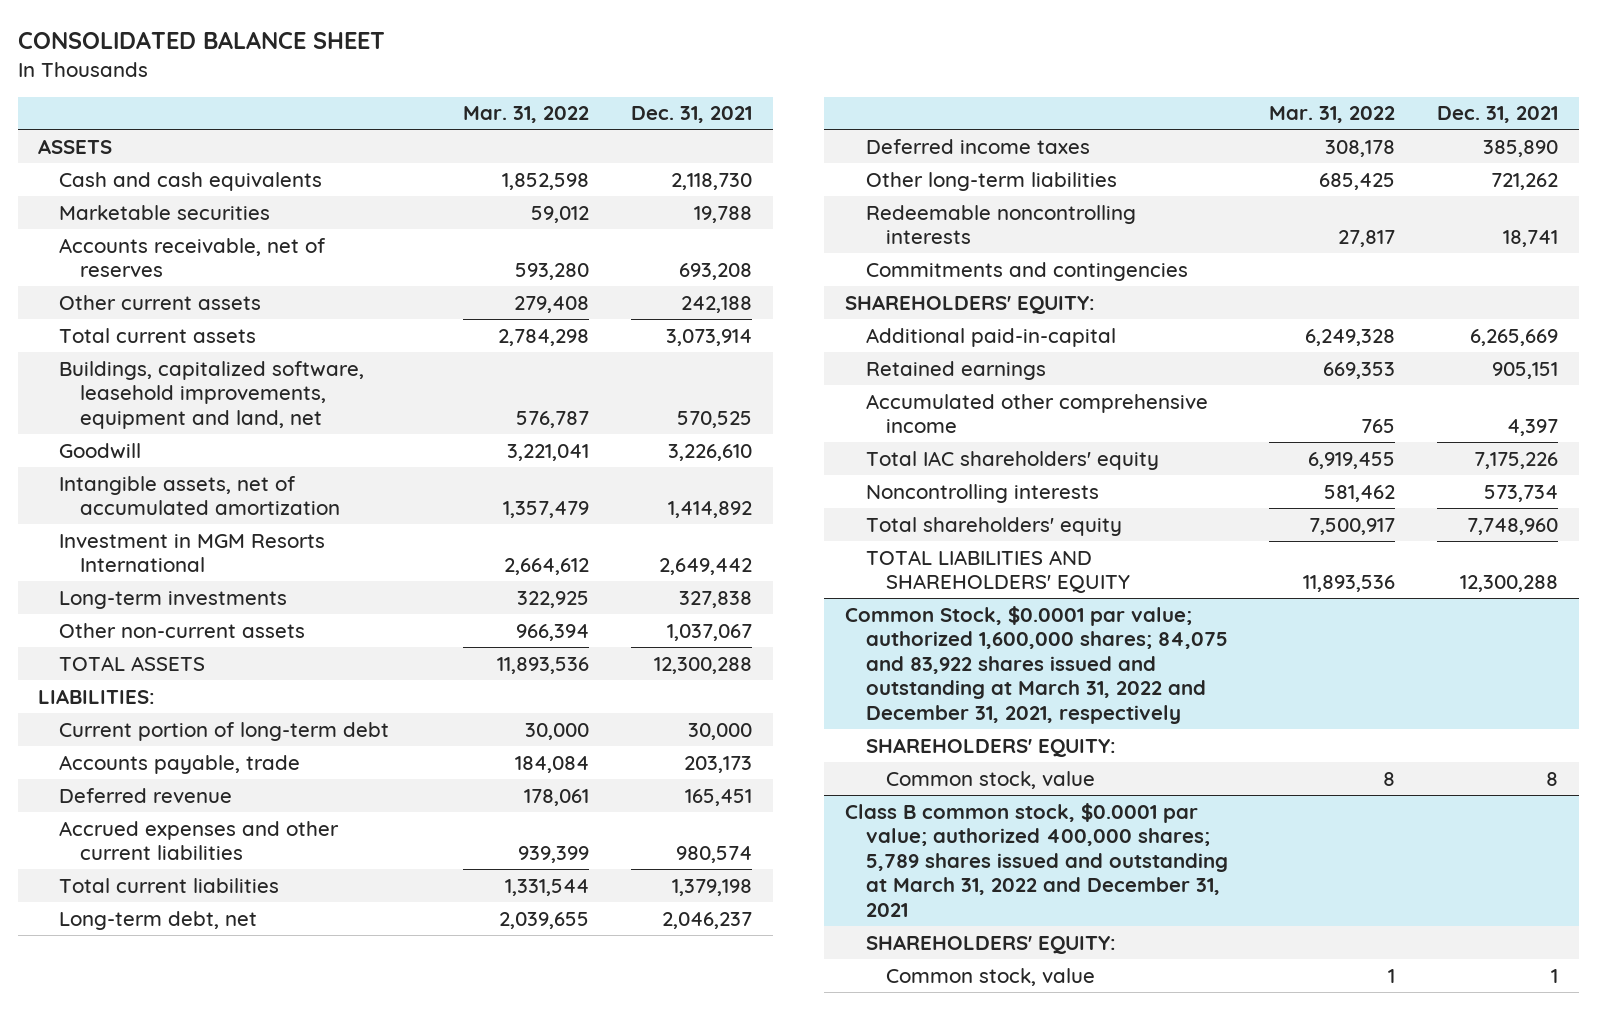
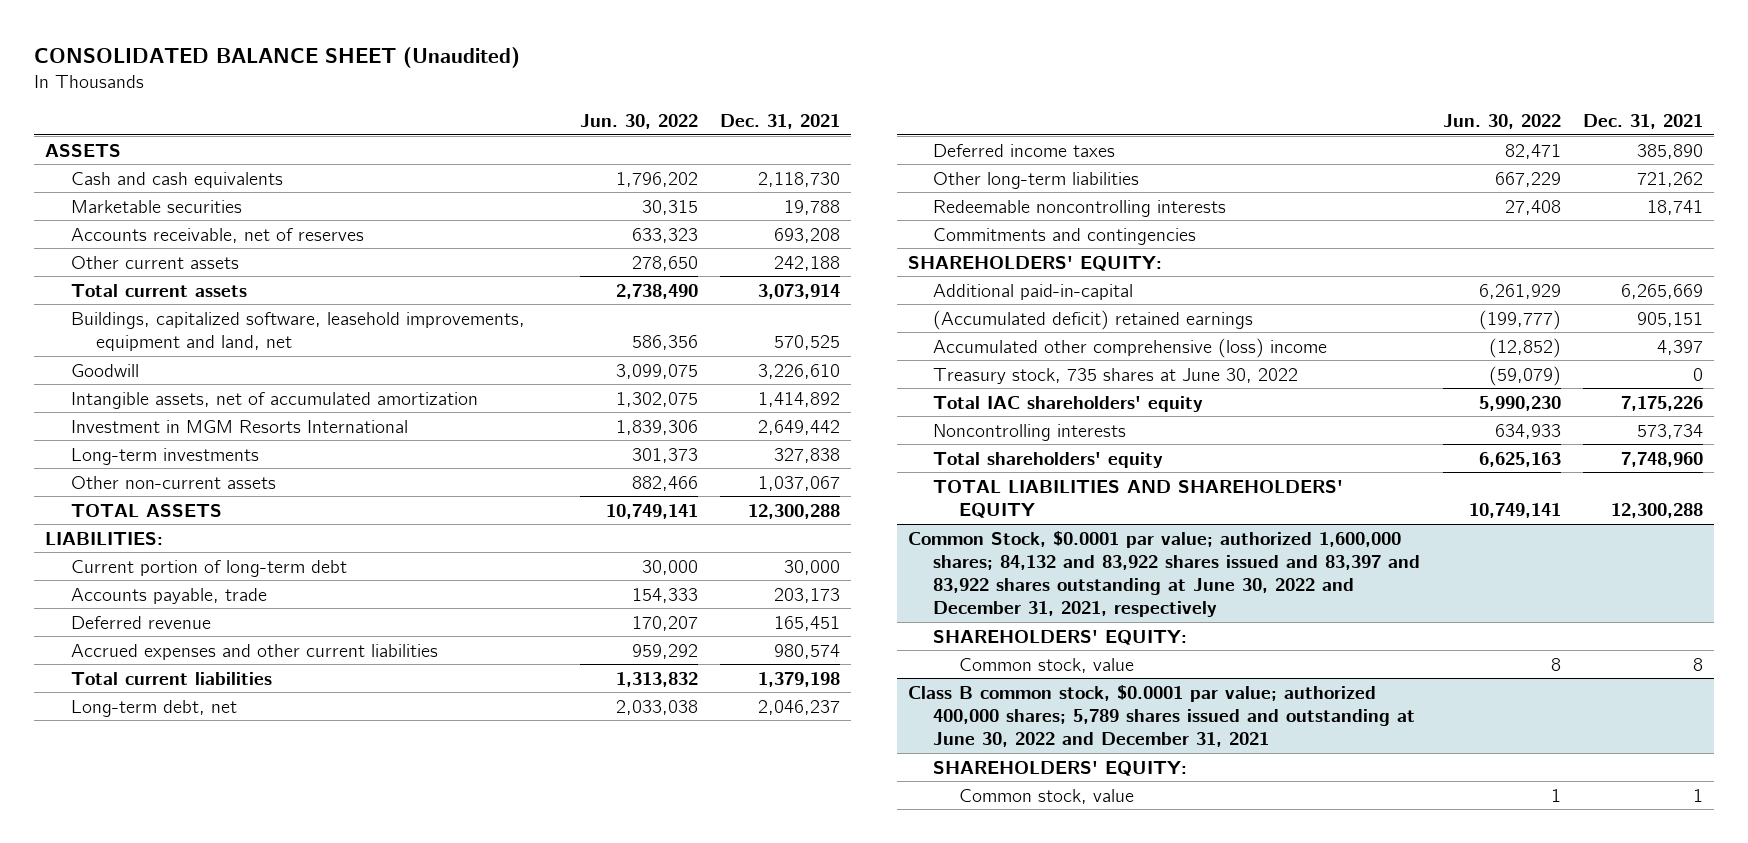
- CONSOLIDATED BALANCE SHEET
+ CONSOLIDATED BALANCE SHEET (Unaudited)
- | Mar. 31, 2022 | Dec. 31, 2021
+ | Jun. 30, 2022 | Dec. 31, 2021
- Retained earnings | 669,353 | 905,151
- Accumulated other comprehensive income | 765 | 4,397
+ (Accumulated deficit) retained earnings | (199,777) | 905,151
+ Accumulated other comprehensive (loss) income | (12,852) | 4,397
+ Treasury stock, 735 shares at June 30, 2022 | (59,079) | 0
- Common Stock, $0.0001 par value; authorized 1,600,000 shares; 84,075 and 83,922 shares issued and outstanding at March 31, 2022 and December 31, 2021, respectively
+ Common Stock, $0.0001 par value; authorized 1,600,000 shares; 84,132 and 83,922 shares issued and 83,397 and 83,922 shares outstanding at June 30, 2022 and December 31, 2021, respectively
- Class B common stock, $0.0001 par value; authorized 400,000 shares; 5,789 shares issued and outstanding at March 31, 2022 and December 31, 2021
+ Class B common stock, $0.0001 par value; authorized 400,000 shares; 5,789 shares issued and outstanding at June 30, 2022 and December 31, 2021

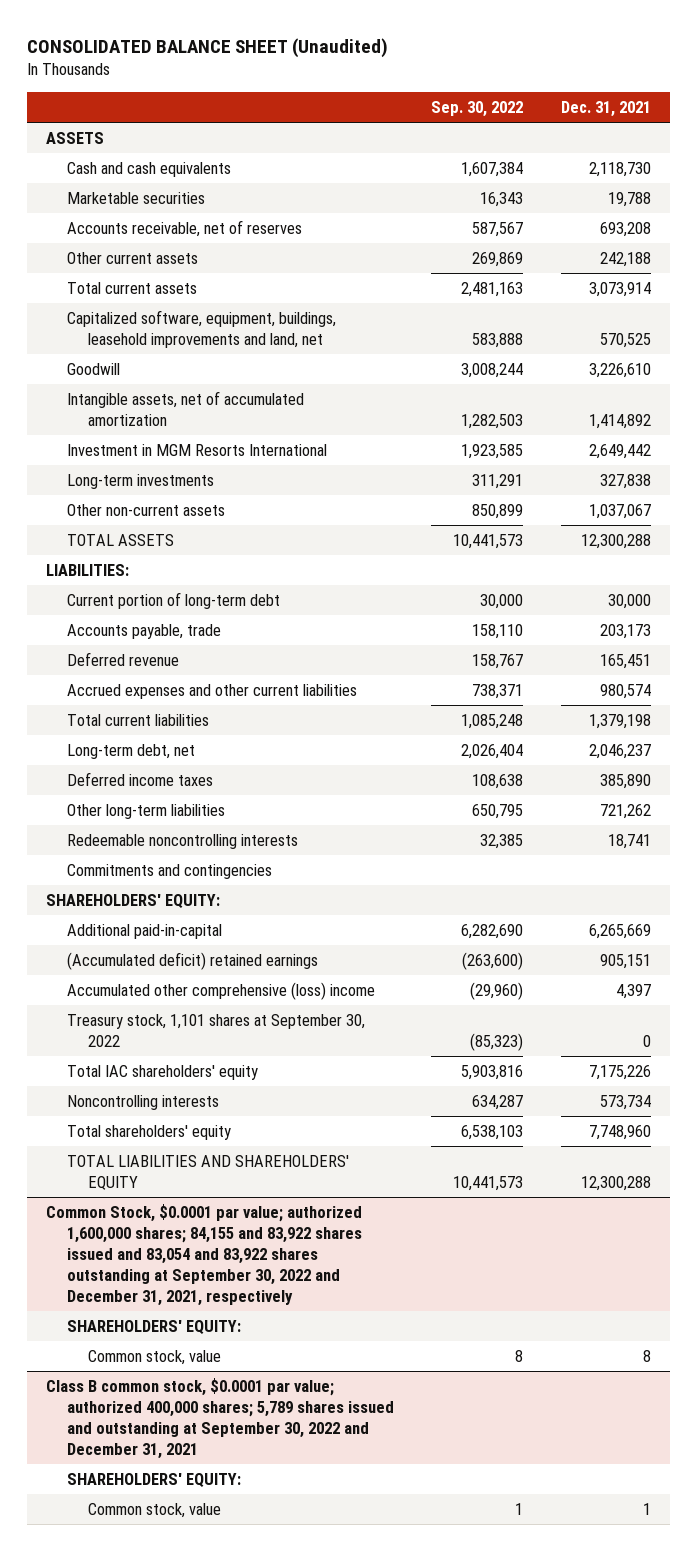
- | Jun. 30, 2022 | Dec. 31, 2021
+ | Sep. 30, 2022 | Dec. 31, 2021
- Buildings, capitalized software, leasehold improvements, equipment and land, net | 586,356 | 570,525
+ Capitalized software, equipment, buildings, leasehold improvements and land, net | 583,888 | 570,525
- Treasury stock, 735 shares at June 30, 2022 | (59,079) | 0
+ Treasury stock, 1,101 shares at September 30, 2022 | (85,323) | 0
- Common Stock, $0.0001 par value; authorized 1,600,000 shares; 84,132 and 83,922 shares issued and 83,397 and 83,922 shares outstanding at June 30, 2022 and December 31, 2021, respectively
+ Common Stock, $0.0001 par value; authorized 1,600,000 shares; 84,155 and 83,922 shares issued and 83,054 and 83,922 shares outstanding at September 30, 2022 and December 31, 2021, respectively
- Class B common stock, $0.0001 par value; authorized 400,000 shares; 5,789 shares issued and outstanding at June 30, 2022 and December 31, 2021
+ Class B common stock, $0.0001 par value; authorized 400,000 shares; 5,789 shares issued and outstanding at September 30, 2022 and December 31, 2021

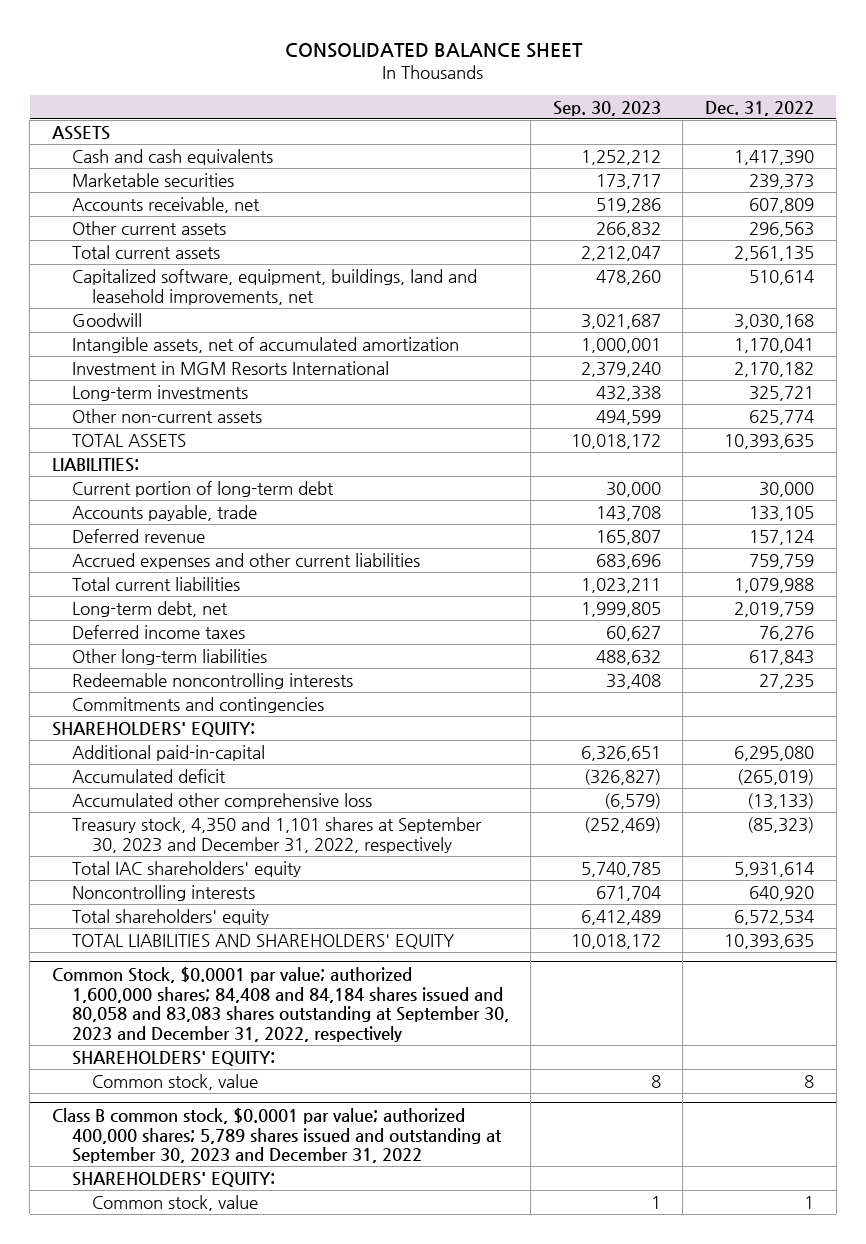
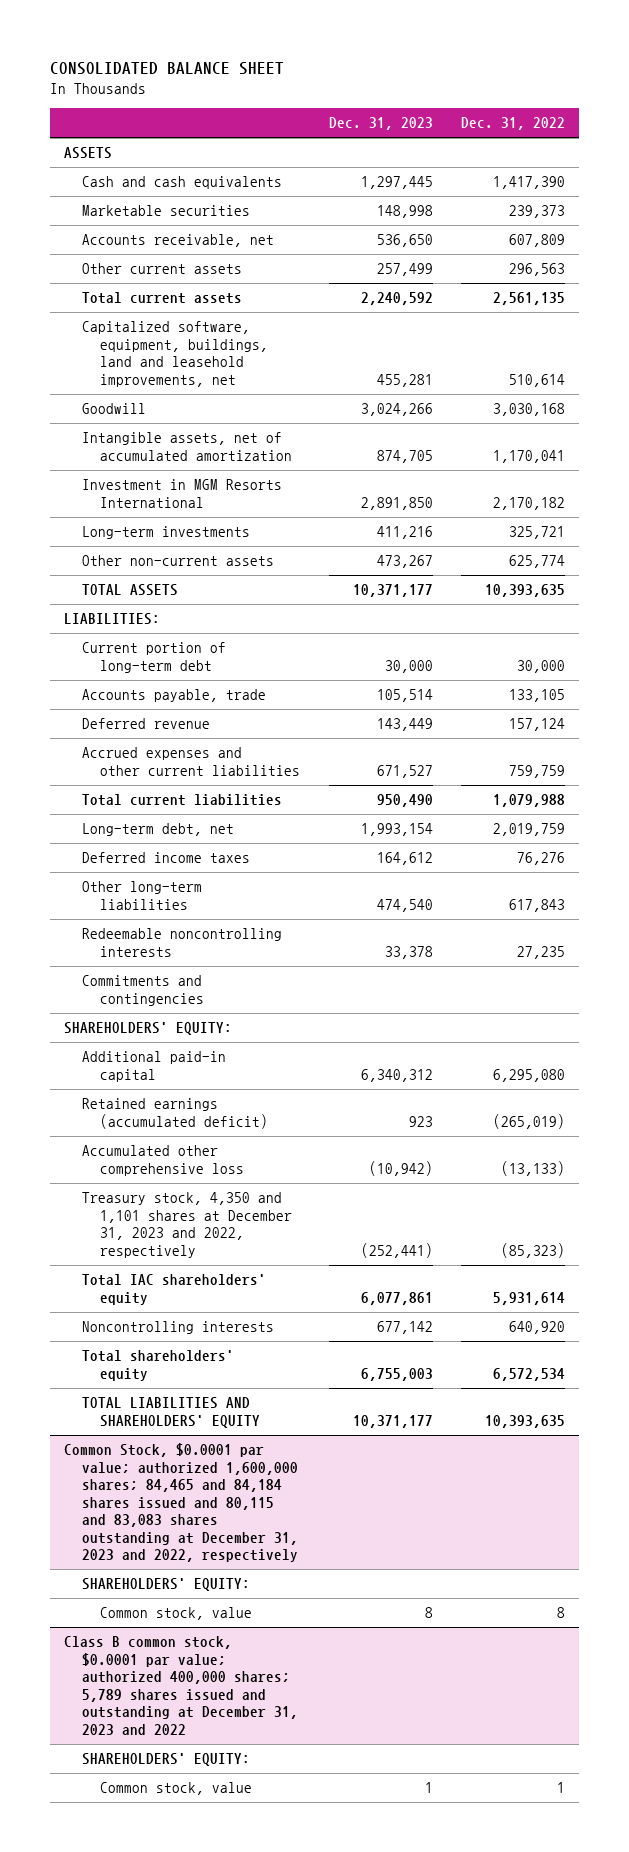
- | Sep. 30, 2023 | Dec. 31, 2022
+ | Dec. 31, 2023 | Dec. 31, 2022
- Additional paid-in-capital | 6,326,651 | 6,295,080
- Accumulated deficit | (326,827) | (265,019)
+ Additional paid-in capital | 6,340,312 | 6,295,080
+ Retained earnings (accumulated deficit) | 923 | (265,019)
- Treasury stock, 4,350 and 1,101 shares at September 30, 2023 and December 31, 2022, respectively | (252,469) | (85,323)
+ Treasury stock, 4,350 and 1,101 shares at December 31, 2023 and 2022, respectively | (252,441) | (85,323)
- Common Stock, $0.0001 par value; authorized 1,600,000 shares; 84,408 and 84,184 shares issued and 80,058 and 83,083 shares outstanding at September 30, 2023 and December 31, 2022, respectively
+ Common Stock, $0.0001 par value; authorized 1,600,000 shares; 84,465 and 84,184 shares issued and 80,115 and 83,083 shares outstanding at December 31, 2023 and 2022, respectively
- Class B common stock, $0.0001 par value; authorized 400,000 shares; 5,789 shares issued and outstanding at September 30, 2023 and December 31, 2022
+ Class B common stock, $0.0001 par value; authorized 400,000 shares; 5,789 shares issued and outstanding at December 31, 2023 and 2022

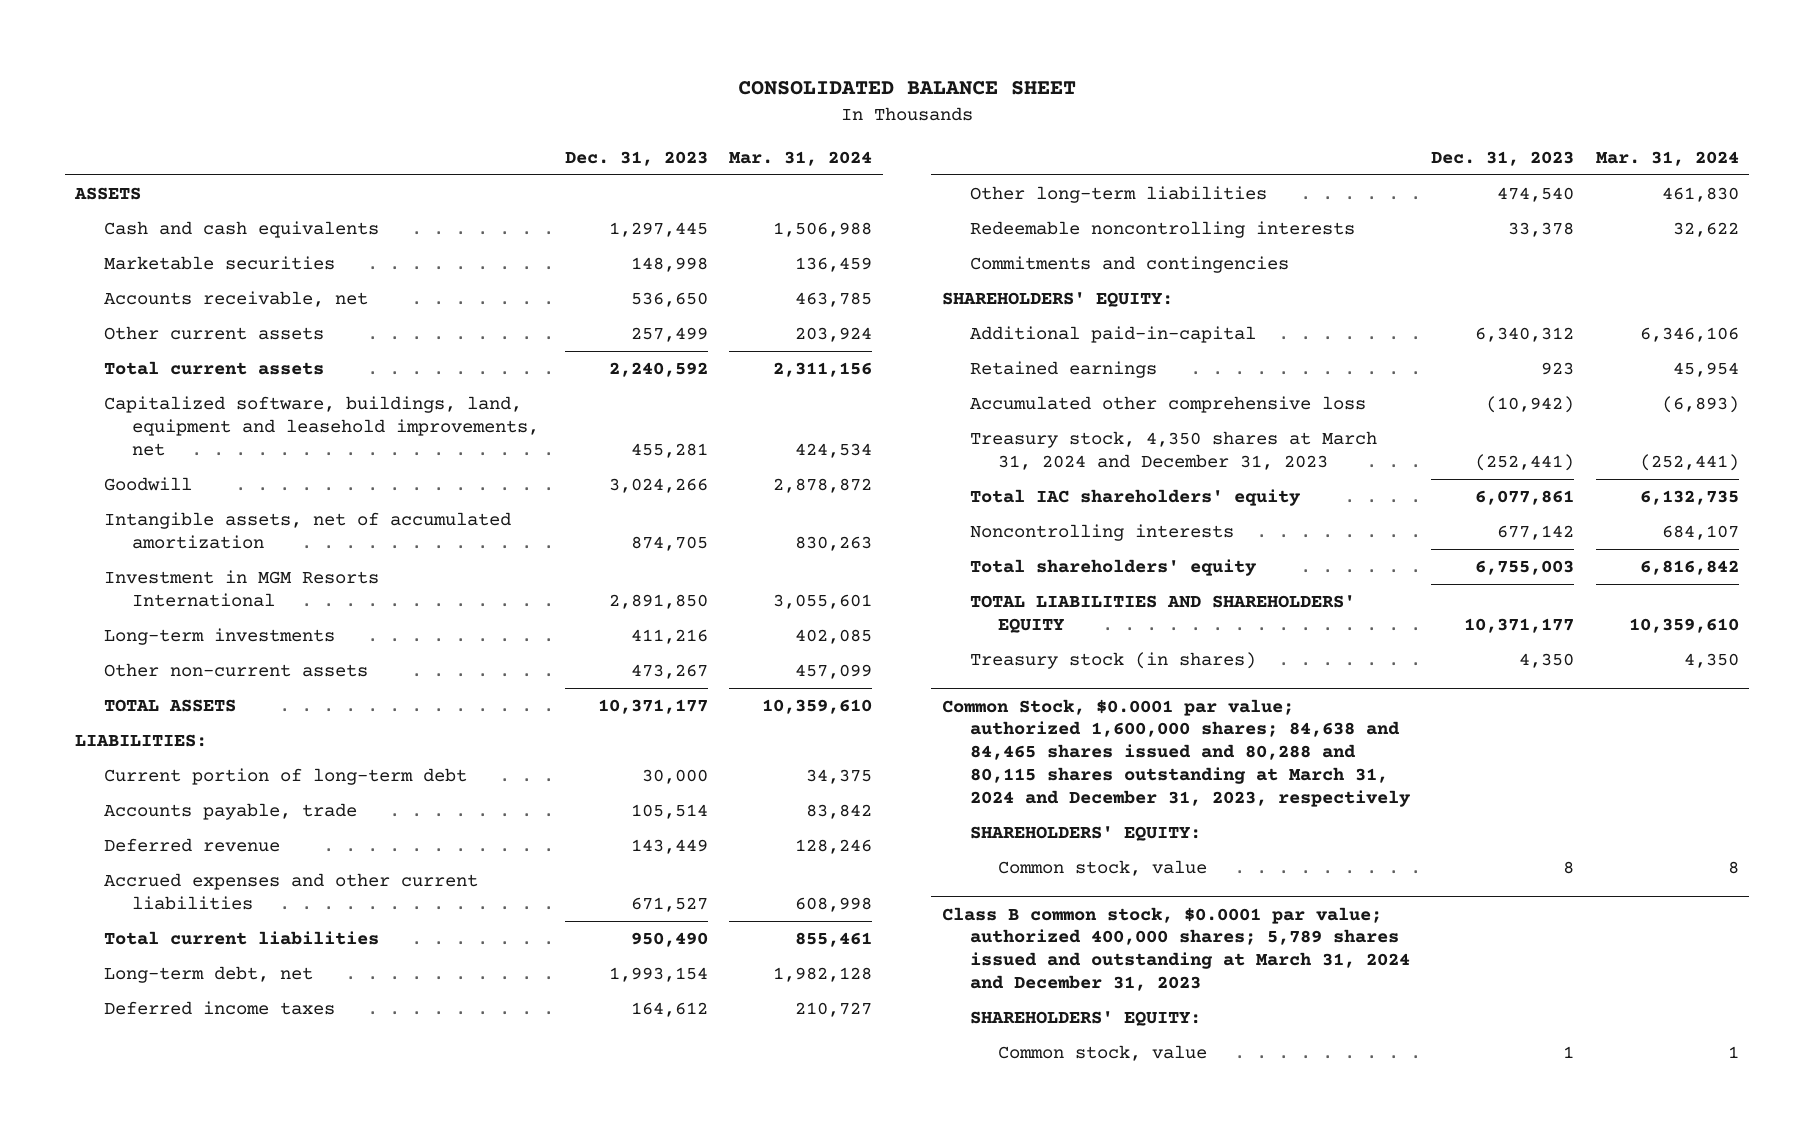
- | Dec. 31, 2023 | Dec. 31, 2022
+ | Dec. 31, 2023 | Mar. 31, 2024
- Capitalized software, equipment, buildings, land and leasehold improvements, net | 455,281 | 510,614
+ Capitalized software, buildings, land, equipment and leasehold improvements, net | 455,281 | 424,534
- Additional paid-in capital | 6,340,312 | 6,295,080
- Retained earnings (accumulated deficit) | 923 | (265,019)
+ Additional paid-in-capital | 6,340,312 | 6,346,106
+ Retained earnings | 923 | 45,954
- Treasury stock, 4,350 and 1,101 shares at December 31, 2023 and 2022, respectively | (252,441) | (85,323)
+ Treasury stock, 4,350 shares at March 31, 2024 and December 31, 2023 | (252,441) | (252,441)
- Common Stock, $0.0001 par value; authorized 1,600,000 shares; 84,465 and 84,184 shares issued and 80,115 and 83,083 shares outstanding at December 31, 2023 and 2022, respectively
+ Treasury stock (in shares) | 4,350 | 4,350
+ Common Stock, $0.0001 par value; authorized 1,600,000 shares; 84,638 and 84,465 shares issued and 80,288 and 80,115 shares outstanding at March 31, 2024 and December 31, 2023, respectively
- Class B common stock, $0.0001 par value; authorized 400,000 shares; 5,789 shares issued and outstanding at December 31, 2023 and 2022
+ Class B common stock, $0.0001 par value; authorized 400,000 shares; 5,789 shares issued and outstanding at March 31, 2024 and December 31, 2023

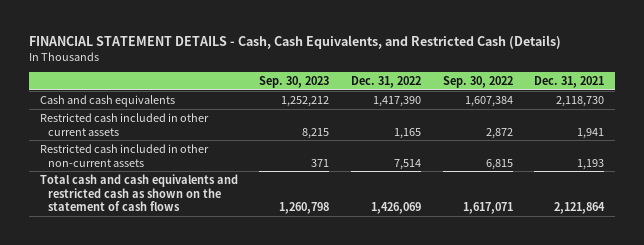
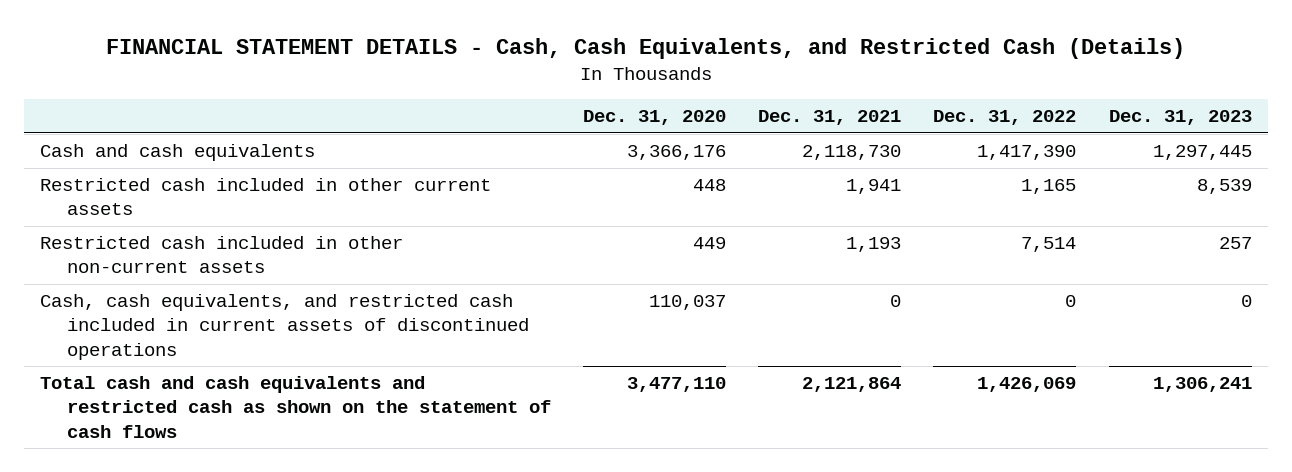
- | Sep. 30, 2023 | Dec. 31, 2022 | Sep. 30, 2022 | Dec. 31, 2021
+ | Dec. 31, 2020 | Dec. 31, 2021 | Dec. 31, 2022 | Dec. 31, 2023
+ Cash, cash equivalents, and restricted cash included in current assets of discontinued operations | 110,037 | 0 | 0 | 0

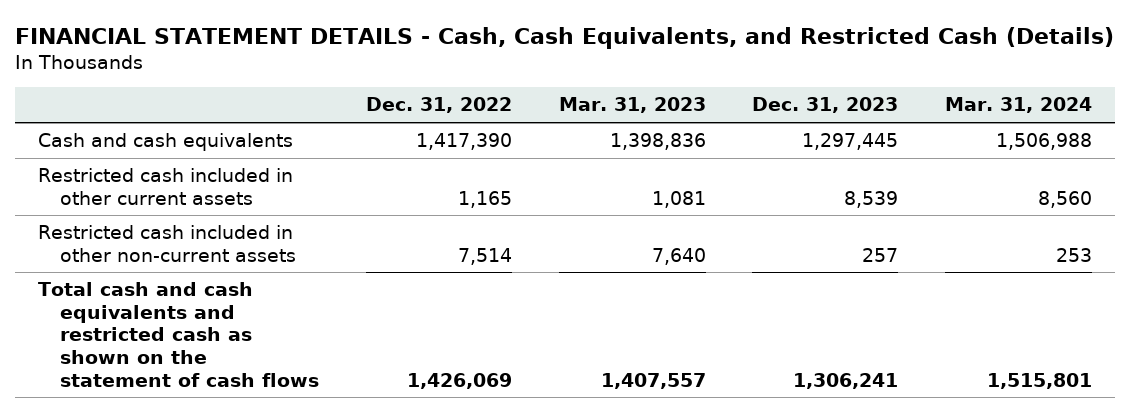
- | Dec. 31, 2020 | Dec. 31, 2021 | Dec. 31, 2022 | Dec. 31, 2023
+ | Dec. 31, 2022 | Mar. 31, 2023 | Dec. 31, 2023 | Mar. 31, 2024
- Cash, cash equivalents, and restricted cash included in current assets of discontinued operations | 110,037 | 0 | 0 | 0

